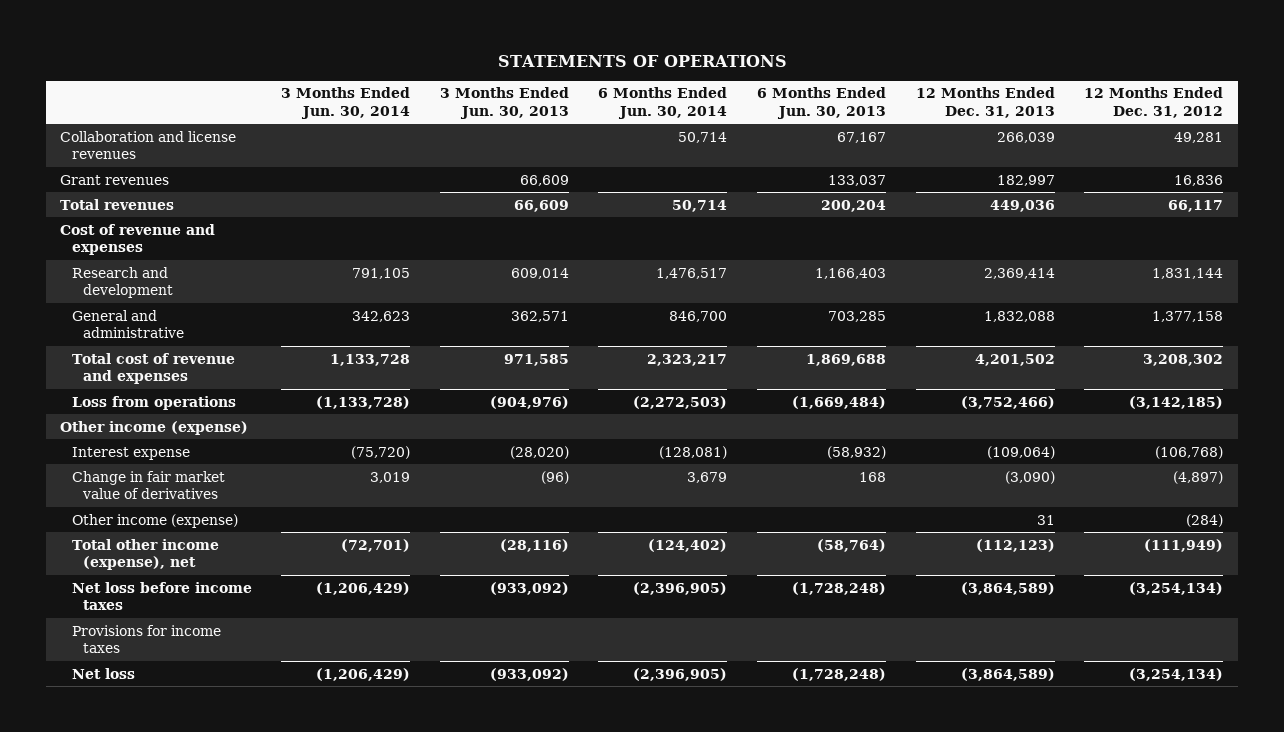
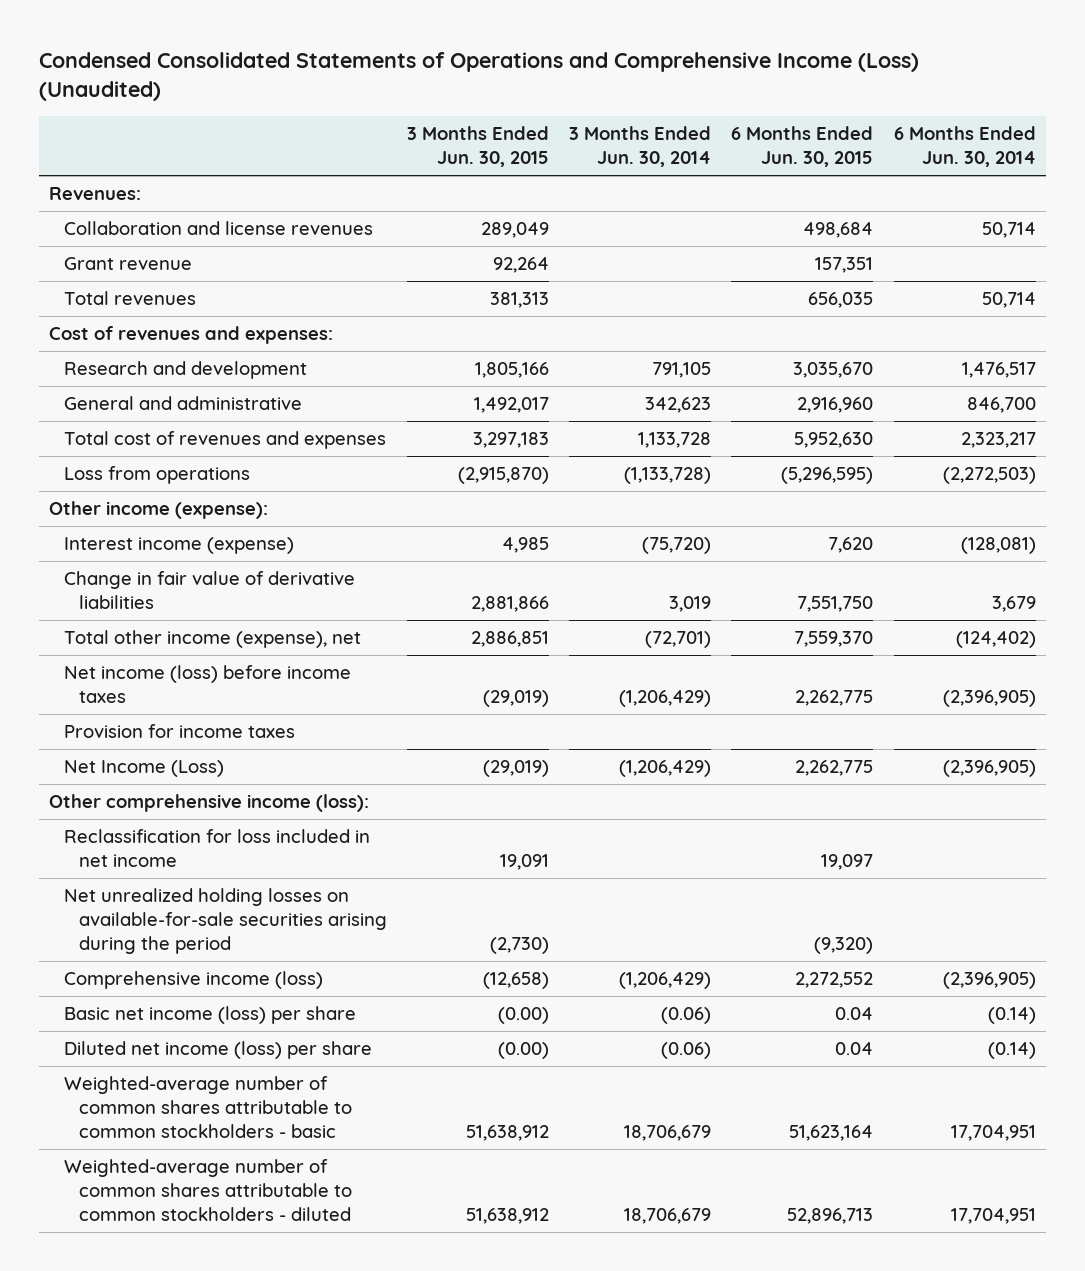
- STATEMENTS OF OPERATIONS
+ Condensed Consolidated Statements of Operations and Comprehensive Income (Loss) (Unaudited)
- | 3 Months Ended Jun. 30, 2014 | 3 Months Ended Jun. 30, 2013 | 6 Months Ended Jun. 30, 2014 | 6 Months Ended Jun. 30, 2013 | 12 Months Ended Dec. 31, 2013 | 12 Months Ended Dec. 31, 2012
+ | 3 Months Ended Jun. 30, 2015 | 3 Months Ended Jun. 30, 2014 | 6 Months Ended Jun. 30, 2015 | 6 Months Ended Jun. 30, 2014
+ Revenues:
- Grant revenues | | 66,609 | | 133,037 | 182,997 | 16,836
+ Grant revenue | 92,264 | | 157,351 |
- Cost of revenue and expenses
+ Cost of revenues and expenses:
- Total cost of revenue and expenses | 1,133,728 | 971,585 | 2,323,217 | 1,869,688 | 4,201,502 | 3,208,302
+ Total cost of revenues and expenses | 3,297,183 | 1,133,728 | 5,952,630 | 2,323,217
- Other income (expense)
- Interest expense | (75,720) | (28,020) | (128,081) | (58,932) | (109,064) | (106,768)
- Change in fair market value of derivatives | 3,019 | (96) | 3,679 | 168 | (3,090) | (4,897)
- Other income (expense) | | | | | 31 | (284)
+ Other income (expense):
+ Interest income (expense) | 4,985 | (75,720) | 7,620 | (128,081)
+ Change in fair value of derivative liabilities | 2,881,866 | 3,019 | 7,551,750 | 3,679
- Net loss before income taxes | (1,206,429) | (933,092) | (2,396,905) | (1,728,248) | (3,864,589) | (3,254,134)
- Provisions for income taxes
- Net loss | (1,206,429) | (933,092) | (2,396,905) | (1,728,248) | (3,864,589) | (3,254,134)
+ Net income (loss) before income taxes | (29,019) | (1,206,429) | 2,262,775 | (2,396,905)
+ Provision for income taxes
+ Net Income (Loss) | (29,019) | (1,206,429) | 2,262,775 | (2,396,905)
+ Other comprehensive income (loss):
+ Reclassification for loss included in net income | 19,091 | | 19,097 |
+ Net unrealized holding losses on available-for-sale securities arising during the period | (2,730) | | (9,320) |
+ Comprehensive income (loss) | (12,658) | (1,206,429) | 2,272,552 | (2,396,905)
+ Basic net income (loss) per share | (0.00) | (0.06) | 0.04 | (0.14)
+ Diluted net income (loss) per share | (0.00) | (0.06) | 0.04 | (0.14)
+ Weighted-average number of common shares attributable to common stockholders - basic | 51,638,912 | 18,706,679 | 51,623,164 | 17,704,951
+ Weighted-average number of common shares attributable to common stockholders - diluted | 51,638,912 | 18,706,679 | 52,896,713 | 17,704,951

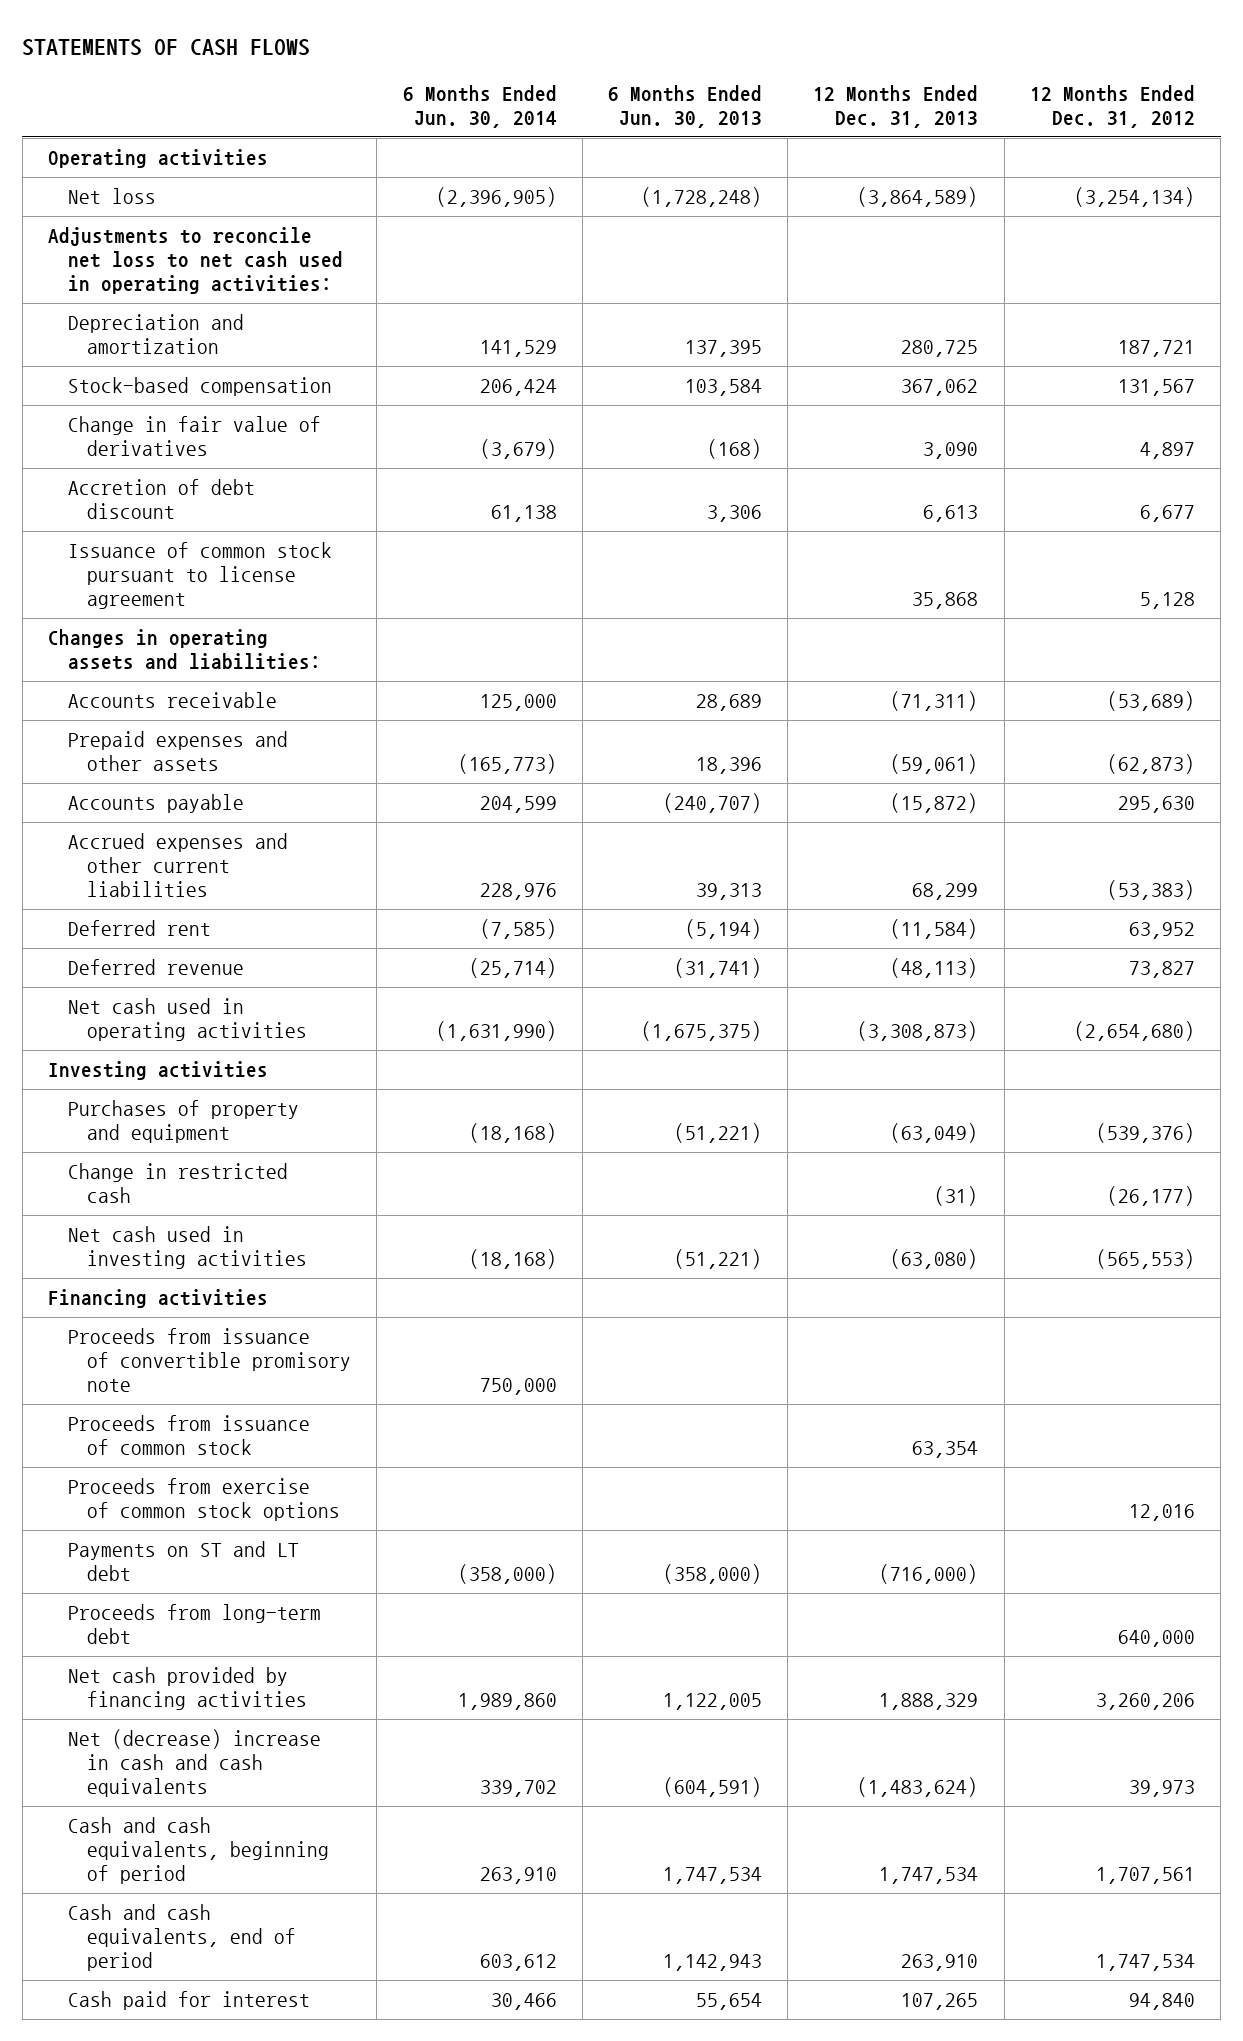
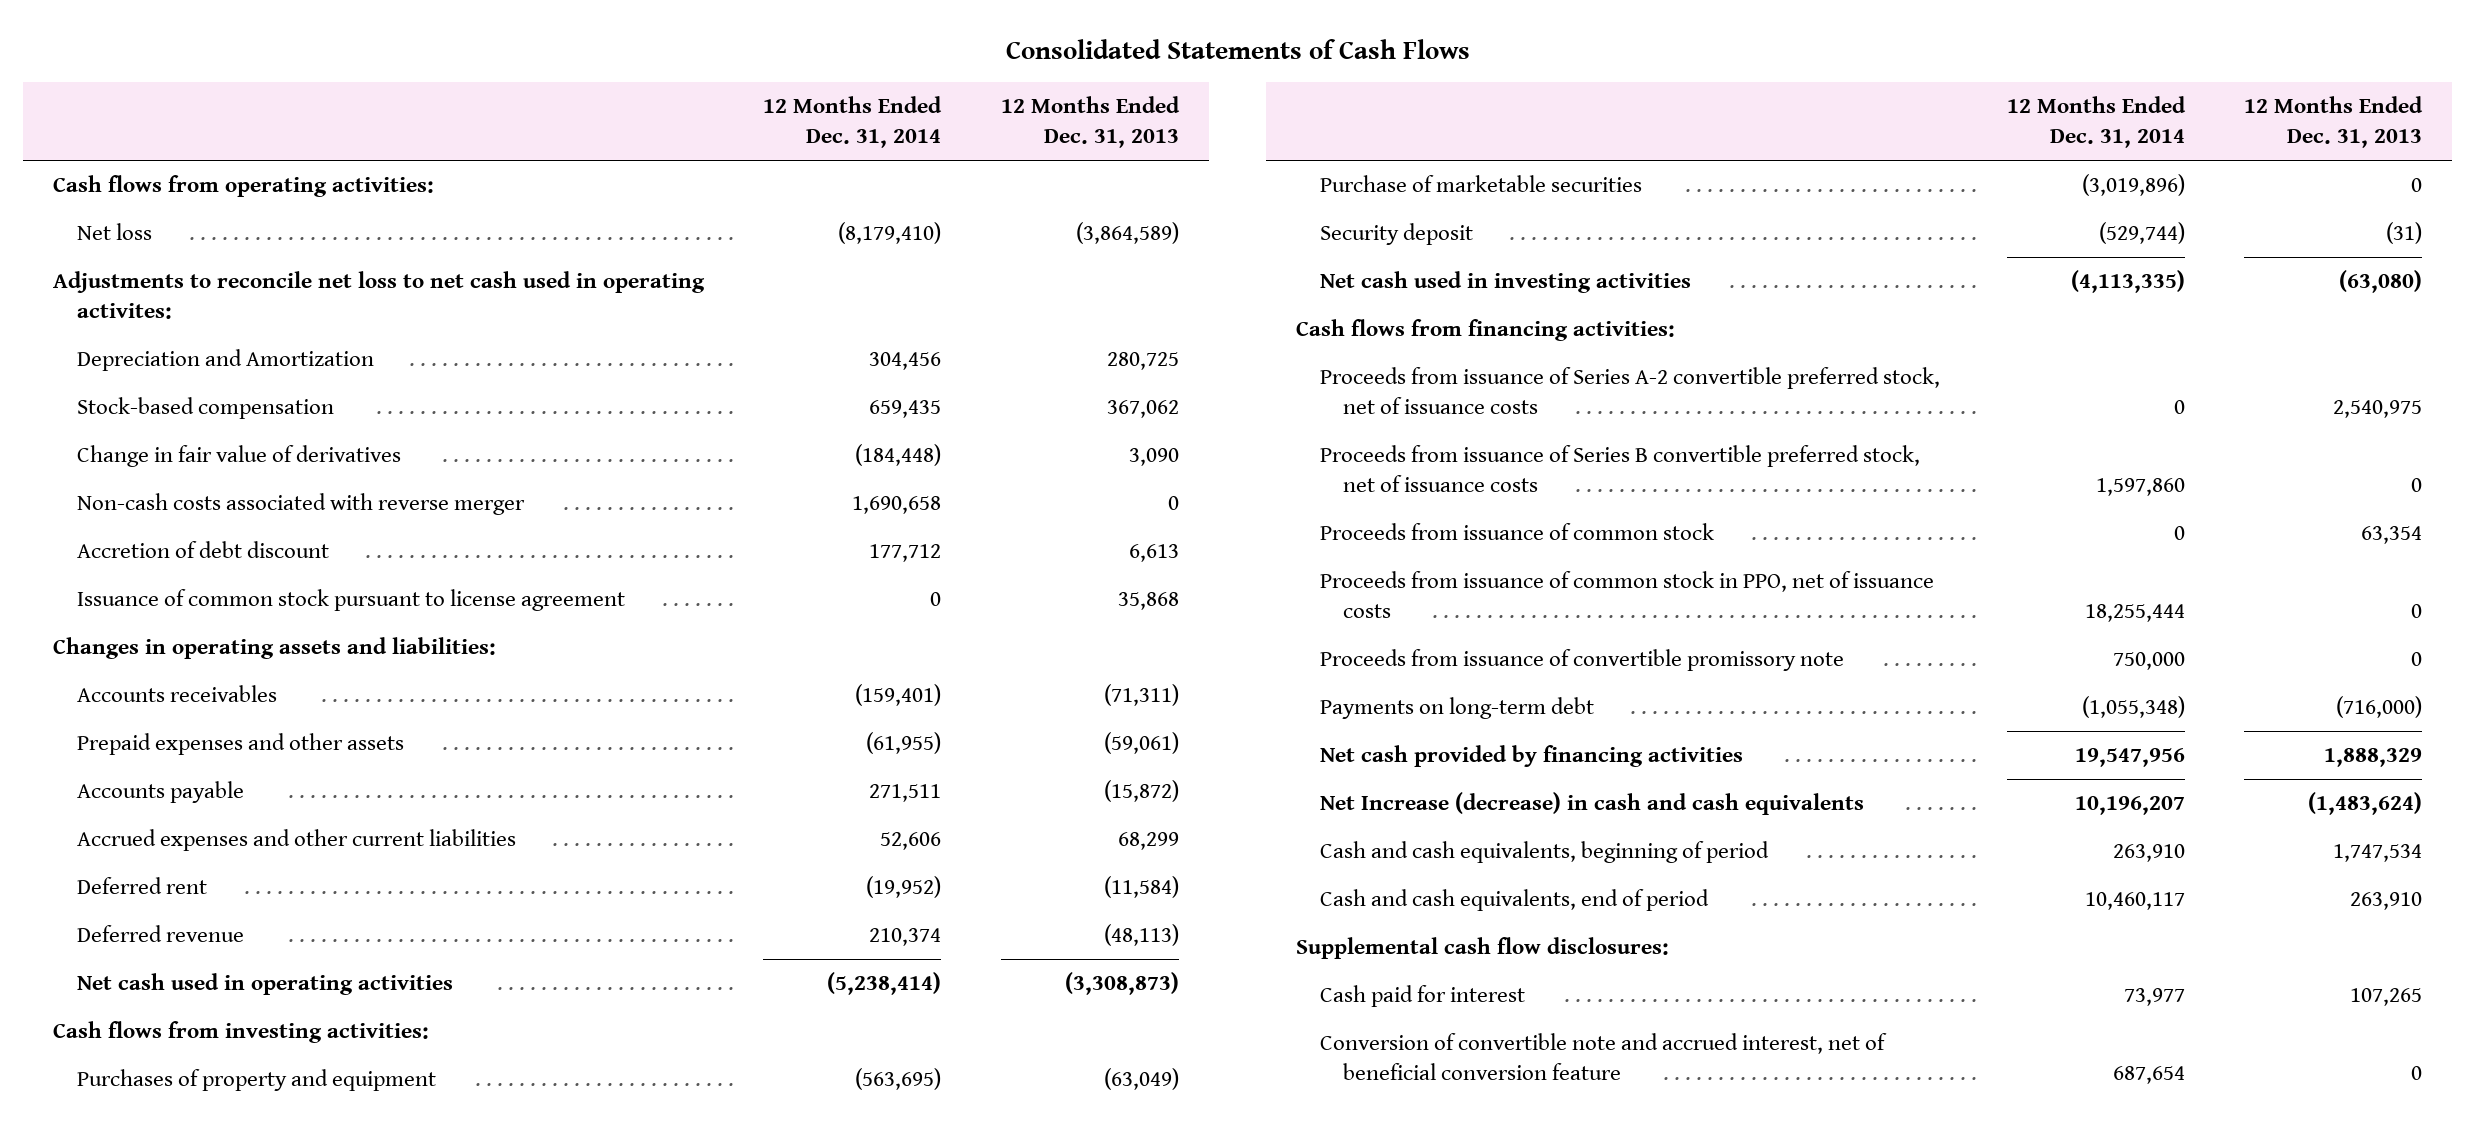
- STATEMENTS OF CASH FLOWS
+ Consolidated Statements of Cash Flows
- | 6 Months Ended Jun. 30, 2014 | 6 Months Ended Jun. 30, 2013 | 12 Months Ended Dec. 31, 2013 | 12 Months Ended Dec. 31, 2012
+ | 12 Months Ended Dec. 31, 2014 | 12 Months Ended Dec. 31, 2013
- Operating activities
+ Cash flows from operating activities:
- Adjustments to reconcile net loss to net cash used in operating activities:
- Depreciation and amortization | 141,529 | 137,395 | 280,725 | 187,721
+ Adjustments to reconcile net loss to net cash used in operating activites:
+ Depreciation and Amortization | 304,456 | 280,725
+ Non-cash costs associated with reverse merger | 1,690,658 | 0
- Accounts receivable | 125,000 | 28,689 | (71,311) | (53,689)
+ Accounts receivables | (159,401) | (71,311)
- Investing activities
+ Cash flows from investing activities:
- Change in restricted cash | | | (31) | (26,177)
+ Purchase of marketable securities | (3,019,896) | 0
+ Security deposit | (529,744) | (31)
- Financing activities
- Proceeds from issuance of convertible promisory note | 750,000 | | |
+ Cash flows from financing activities:
+ Proceeds from issuance of Series A-2 convertible preferred stock, net of issuance costs | 0 | 2,540,975
+ Proceeds from issuance of Series B convertible preferred stock, net of issuance costs | 1,597,860 | 0
- Proceeds from exercise of common stock options | | | | 12,016
- Payments on ST and LT debt | (358,000) | (358,000) | (716,000) |
- Proceeds from long-term debt | | | | 640,000
+ Proceeds from issuance of common stock in PPO, net of issuance costs | 18,255,444 | 0
+ Proceeds from issuance of convertible promissory note | 750,000 | 0
+ Payments on long-term debt | (1,055,348) | (716,000)
- Net (decrease) increase in cash and cash equivalents | 339,702 | (604,591) | (1,483,624) | 39,973
+ Net Increase (decrease) in cash and cash equivalents | 10,196,207 | (1,483,624)
+ Supplemental cash flow disclosures:
+ Conversion of convertible note and accrued interest, net of beneficial conversion feature | 687,654 | 0

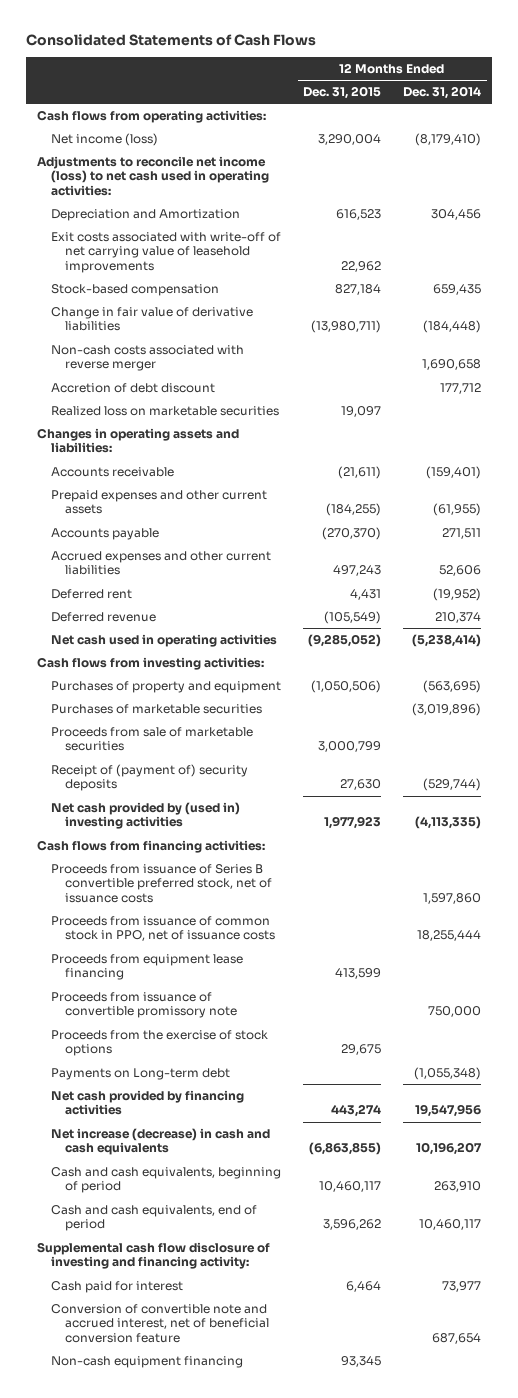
- | 12 Months Ended Dec. 31, 2014 | 12 Months Ended Dec. 31, 2013
+ | 12 Months Ended Dec. 31, 2015 | 12 Months Ended Dec. 31, 2014
- Net loss | (8,179,410) | (3,864,589)
- Adjustments to reconcile net loss to net cash used in operating activites:
+ Net income (loss) | 3,290,004 | (8,179,410)
+ Adjustments to reconcile net income (loss) to net cash used in operating activities:
+ Exit costs associated with write-off of net carrying value of leasehold improvements | 22,962 |
- Change in fair value of derivatives | (184,448) | 3,090
+ Change in fair value of derivative liabilities | (13,980,711) | (184,448)
- Issuance of common stock pursuant to license agreement | 0 | 35,868
+ Realized loss on marketable securities | 19,097 |
- Accounts receivables | (159,401) | (71,311)
- Prepaid expenses and other assets | (61,955) | (59,061)
+ Accounts receivable | (21,611) | (159,401)
+ Prepaid expenses and other current assets | (184,255) | (61,955)
- Purchase of marketable securities | (3,019,896) | 0
- Security deposit | (529,744) | (31)
- Net cash used in investing activities | (4,113,335) | (63,080)
+ Purchases of marketable securities | | (3,019,896)
+ Proceeds from sale of marketable securities | 3,000,799 |
+ Receipt of (payment of) security deposits | 27,630 | (529,744)
+ Net cash provided by (used in) investing activities | 1,977,923 | (4,113,335)
- Proceeds from issuance of Series A-2 convertible preferred stock, net of issuance costs | 0 | 2,540,975
- Proceeds from issuance of common stock | 0 | 63,354
+ Proceeds from equipment lease financing | 413,599 |
- Payments on long-term debt | (1,055,348) | (716,000)
+ Proceeds from the exercise of stock options | 29,675 |
+ Payments on Long-term debt | | (1,055,348)
- Net Increase (decrease) in cash and cash equivalents | 10,196,207 | (1,483,624)
+ Net increase (decrease) in cash and cash equivalents | (6,863,855) | 10,196,207
- Supplemental cash flow disclosures:
+ Supplemental cash flow disclosure of investing and financing activity:
+ Non-cash equipment financing | 93,345 |

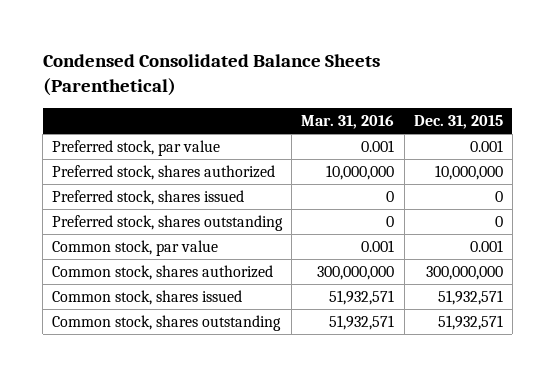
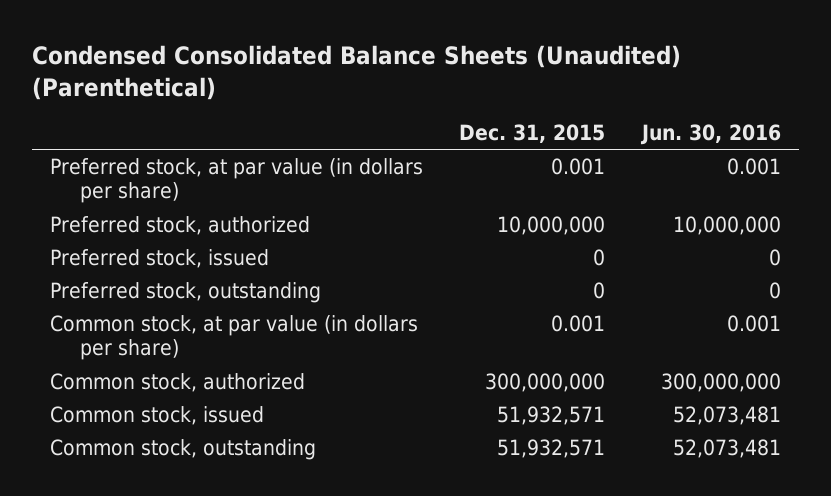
- Condensed Consolidated Balance Sheets (Parenthetical)
+ Condensed Consolidated Balance Sheets (Unaudited) (Parenthetical)
- | Mar. 31, 2016 | Dec. 31, 2015
+ | Dec. 31, 2015 | Jun. 30, 2016
- Preferred stock, par value | 0.001 | 0.001
- Preferred stock, shares authorized | 10,000,000 | 10,000,000
- Preferred stock, shares issued | 0 | 0
- Preferred stock, shares outstanding | 0 | 0
- Common stock, par value | 0.001 | 0.001
- Common stock, shares authorized | 300,000,000 | 300,000,000
- Common stock, shares issued | 51,932,571 | 51,932,571
- Common stock, shares outstanding | 51,932,571 | 51,932,571
+ Preferred stock, at par value (in dollars per share) | 0.001 | 0.001
+ Preferred stock, authorized | 10,000,000 | 10,000,000
+ Preferred stock, issued | 0 | 0
+ Preferred stock, outstanding | 0 | 0
+ Common stock, at par value (in dollars per share) | 0.001 | 0.001
+ Common stock, authorized | 300,000,000 | 300,000,000
+ Common stock, issued | 51,932,571 | 52,073,481
+ Common stock, outstanding | 51,932,571 | 52,073,481

